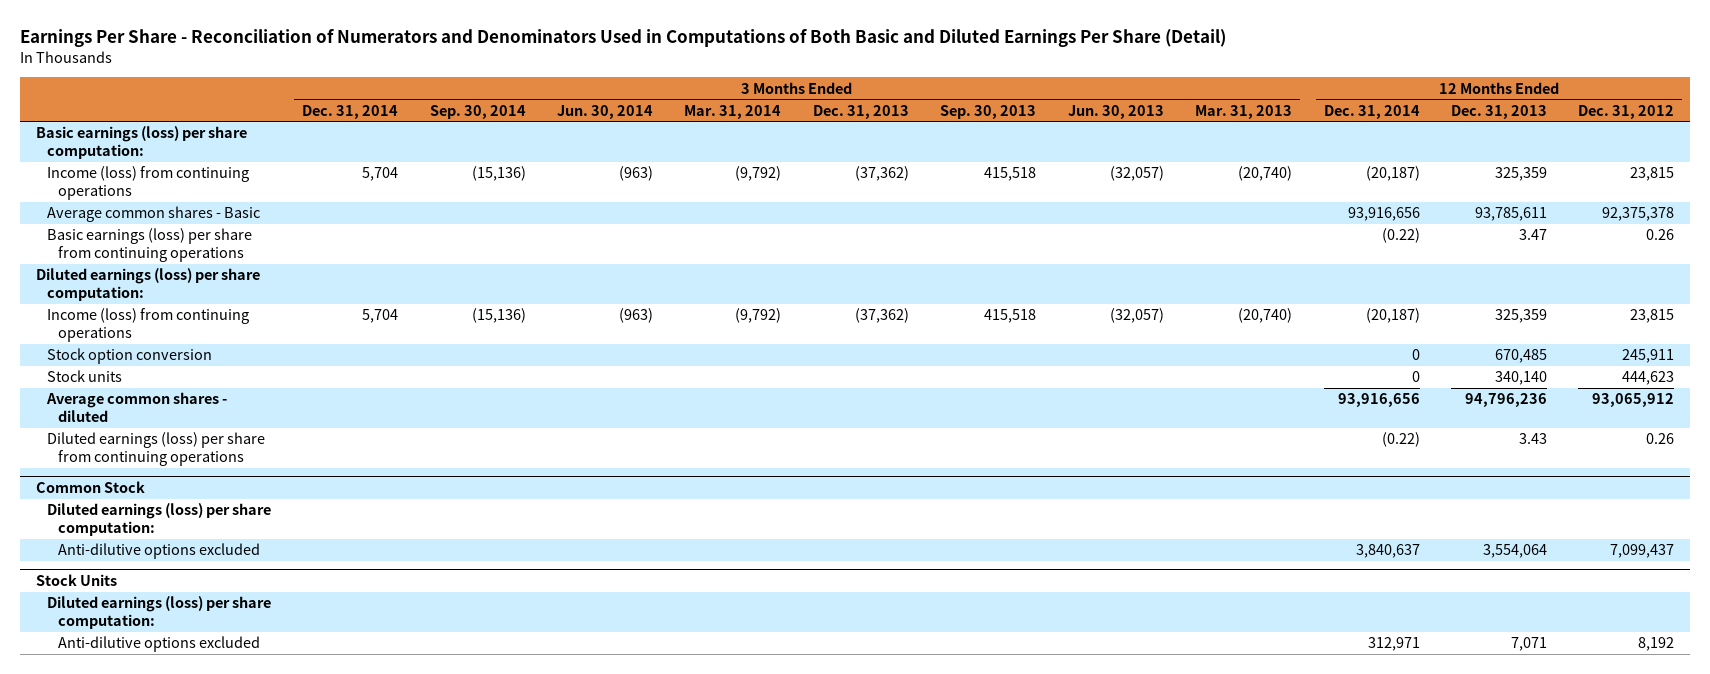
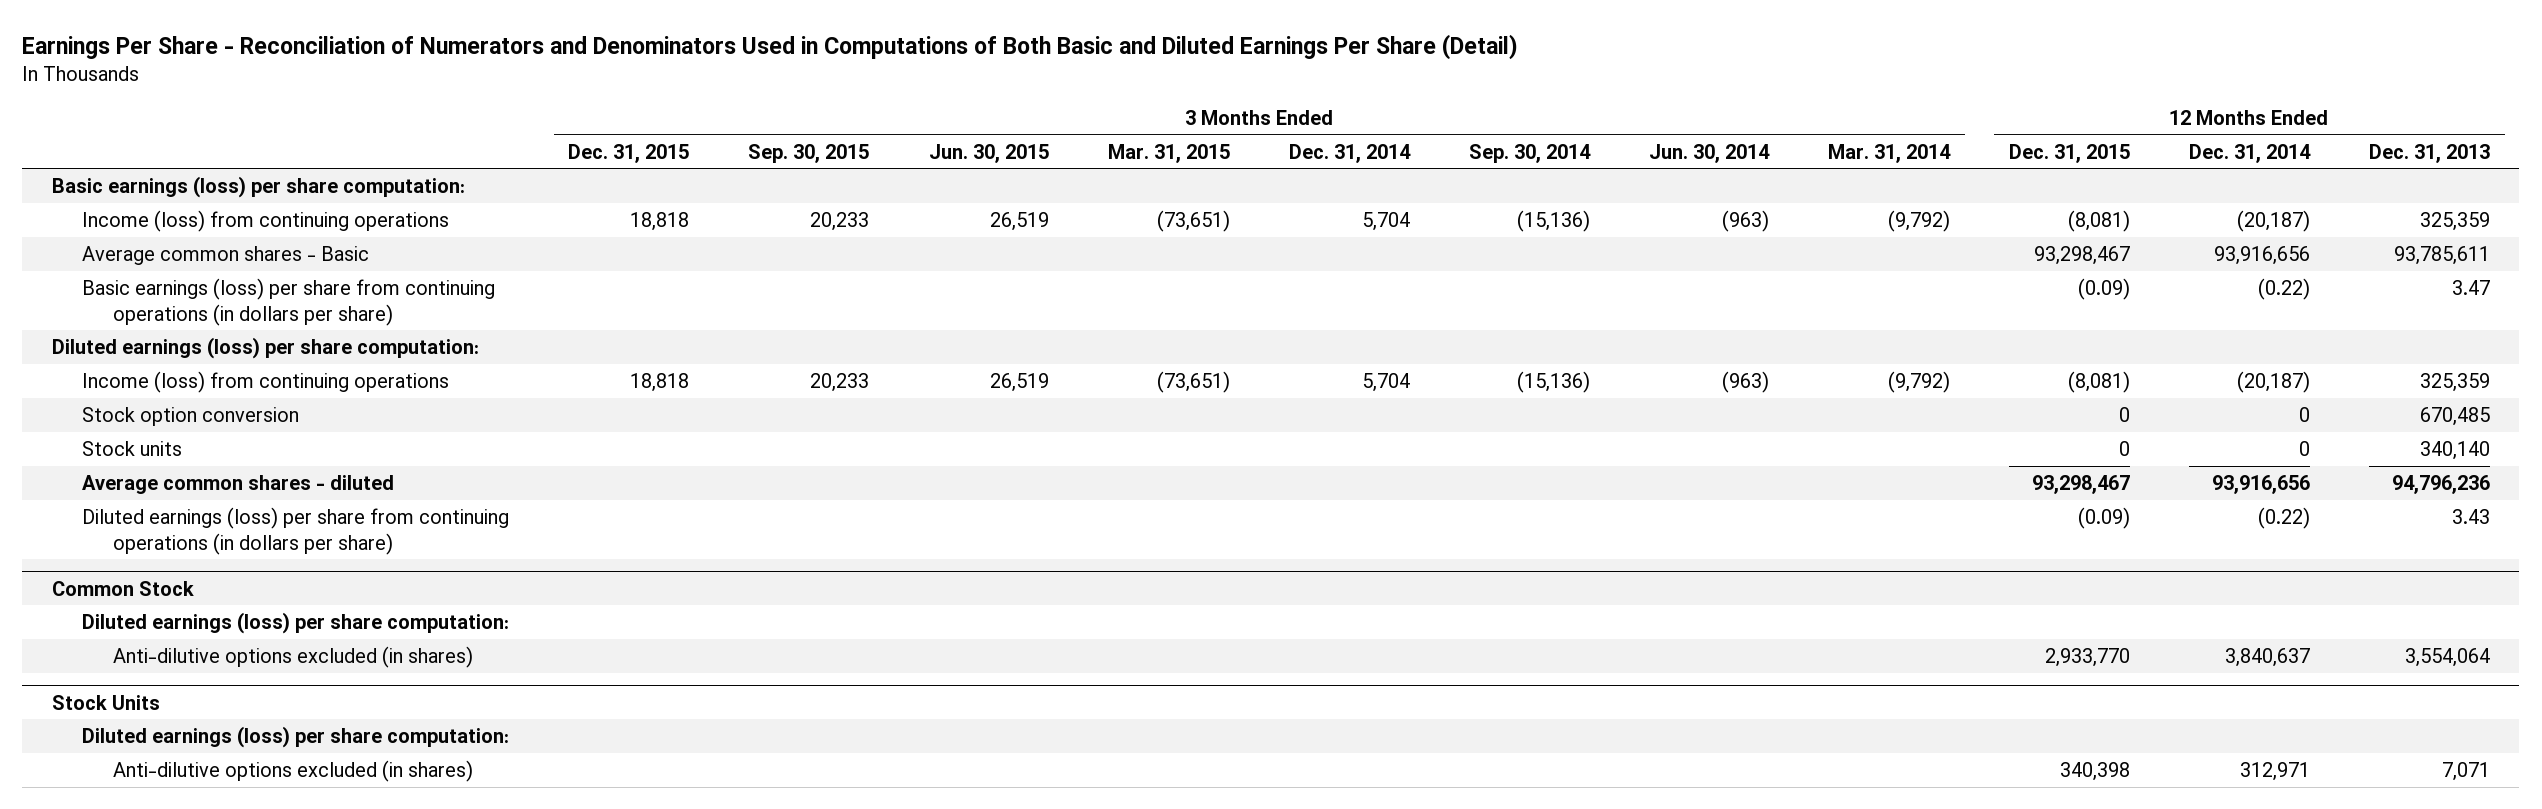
- | 3 Months Ended Dec. 31, 2014 | 3 Months Ended Sep. 30, 2014 | 3 Months Ended Jun. 30, 2014 | 3 Months Ended Mar. 31, 2014 | 3 Months Ended Dec. 31, 2013 | 3 Months Ended Sep. 30, 2013 | 3 Months Ended Jun. 30, 2013 | 3 Months Ended Mar. 31, 2013 | 12 Months Ended Dec. 31, 2014 | 12 Months Ended Dec. 31, 2013 | 12 Months Ended Dec. 31, 2012
+ | 3 Months Ended Dec. 31, 2015 | 3 Months Ended Sep. 30, 2015 | 3 Months Ended Jun. 30, 2015 | 3 Months Ended Mar. 31, 2015 | 3 Months Ended Dec. 31, 2014 | 3 Months Ended Sep. 30, 2014 | 3 Months Ended Jun. 30, 2014 | 3 Months Ended Mar. 31, 2014 | 12 Months Ended Dec. 31, 2015 | 12 Months Ended Dec. 31, 2014 | 12 Months Ended Dec. 31, 2013
- Basic earnings (loss) per share from continuing operations | | | | | | | | | (0.22) | 3.47 | 0.26
+ Basic earnings (loss) per share from continuing operations (in dollars per share) | | | | | | | | | (0.09) | (0.22) | 3.47
- Diluted earnings (loss) per share from continuing operations | | | | | | | | | (0.22) | 3.43 | 0.26
+ Diluted earnings (loss) per share from continuing operations (in dollars per share) | | | | | | | | | (0.09) | (0.22) | 3.43
@ Common Stock
- Anti-dilutive options excluded | | | | | | | | | 3,840,637 | 3,554,064 | 7,099,437
+ Anti-dilutive options excluded (in shares) | | | | | | | | | 2,933,770 | 3,840,637 | 3,554,064
@ Stock Units
- Anti-dilutive options excluded | | | | | | | | | 312,971 | 7,071 | 8,192
+ Anti-dilutive options excluded (in shares) | | | | | | | | | 340,398 | 312,971 | 7,071

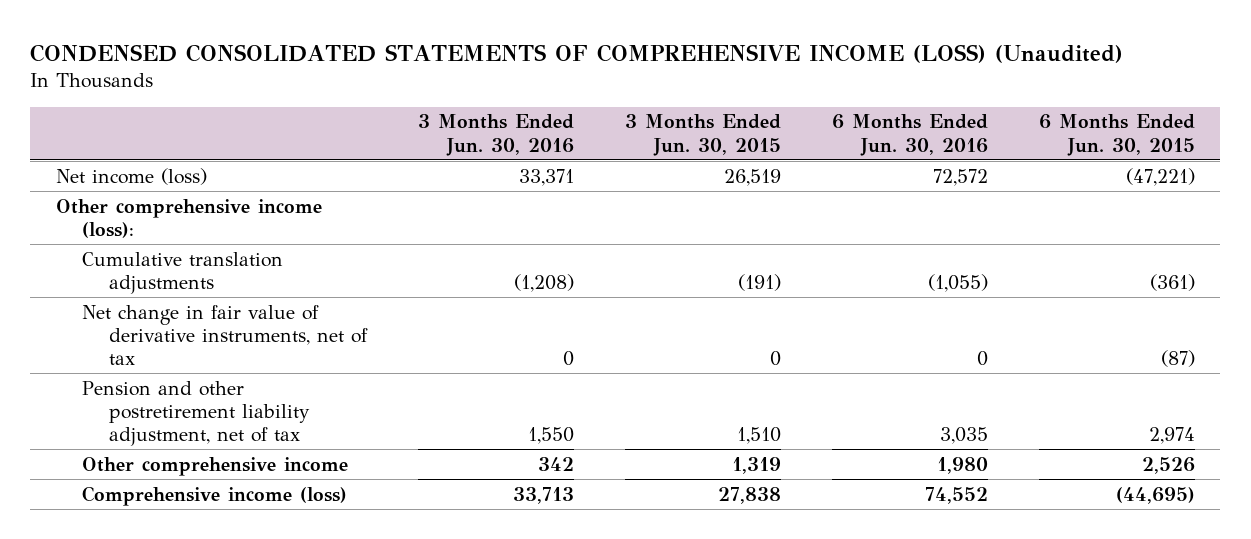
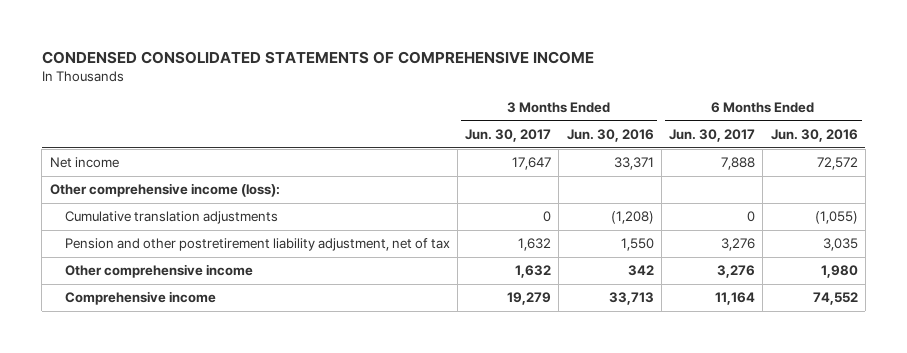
- CONDENSED CONSOLIDATED STATEMENTS OF COMPREHENSIVE INCOME (LOSS) (Unaudited)
+ CONDENSED CONSOLIDATED STATEMENTS OF COMPREHENSIVE INCOME
- | 3 Months Ended Jun. 30, 2016 | 3 Months Ended Jun. 30, 2015 | 6 Months Ended Jun. 30, 2016 | 6 Months Ended Jun. 30, 2015
+ | 3 Months Ended Jun. 30, 2017 | 3 Months Ended Jun. 30, 2016 | 6 Months Ended Jun. 30, 2017 | 6 Months Ended Jun. 30, 2016
- Net income (loss) | 33,371 | 26,519 | 72,572 | (47,221)
+ Net income | 17,647 | 33,371 | 7,888 | 72,572
- Net change in fair value of derivative instruments, net of tax | 0 | 0 | 0 | (87)
- Comprehensive income (loss) | 33,713 | 27,838 | 74,552 | (44,695)
+ Comprehensive income | 19,279 | 33,713 | 11,164 | 74,552

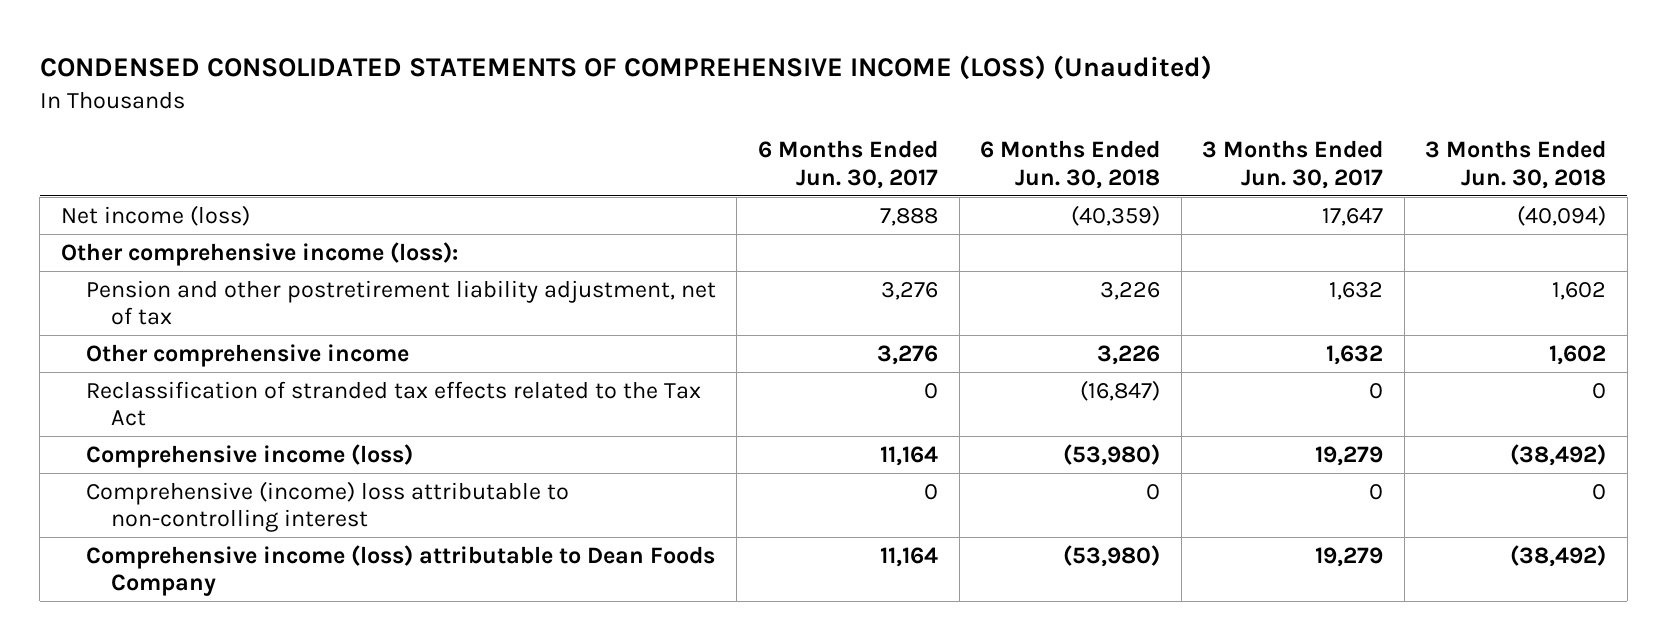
- CONDENSED CONSOLIDATED STATEMENTS OF COMPREHENSIVE INCOME
+ CONDENSED CONSOLIDATED STATEMENTS OF COMPREHENSIVE INCOME (LOSS) (Unaudited)
- | 3 Months Ended Jun. 30, 2017 | 3 Months Ended Jun. 30, 2016 | 6 Months Ended Jun. 30, 2017 | 6 Months Ended Jun. 30, 2016
+ | 6 Months Ended Jun. 30, 2017 | 6 Months Ended Jun. 30, 2018 | 3 Months Ended Jun. 30, 2017 | 3 Months Ended Jun. 30, 2018
- Net income | 17,647 | 33,371 | 7,888 | 72,572
+ Net income (loss) | 7,888 | (40,359) | 17,647 | (40,094)
- Cumulative translation adjustments | 0 | (1,208) | 0 | (1,055)
- Comprehensive income | 19,279 | 33,713 | 11,164 | 74,552
+ Reclassification of stranded tax effects related to the Tax Act | 0 | (16,847) | 0 | 0
+ Comprehensive income (loss) | 11,164 | (53,980) | 19,279 | (38,492)
+ Comprehensive (income) loss attributable to non-controlling interest | 0 | 0 | 0 | 0
+ Comprehensive income (loss) attributable to Dean Foods Company | 11,164 | (53,980) | 19,279 | (38,492)

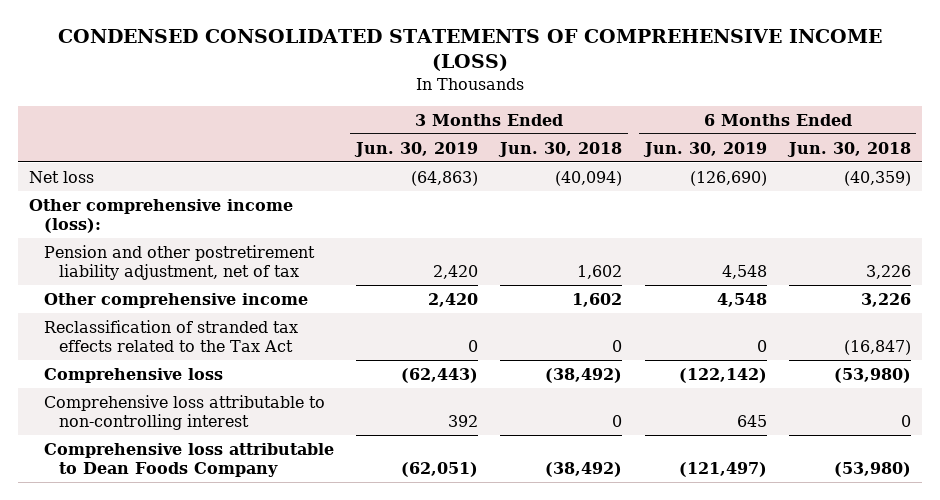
- CONDENSED CONSOLIDATED STATEMENTS OF COMPREHENSIVE INCOME (LOSS) (Unaudited)
+ CONDENSED CONSOLIDATED STATEMENTS OF COMPREHENSIVE INCOME (LOSS)
- | 6 Months Ended Jun. 30, 2017 | 6 Months Ended Jun. 30, 2018 | 3 Months Ended Jun. 30, 2017 | 3 Months Ended Jun. 30, 2018
+ | 3 Months Ended Jun. 30, 2019 | 3 Months Ended Jun. 30, 2018 | 6 Months Ended Jun. 30, 2019 | 6 Months Ended Jun. 30, 2018
- Net income (loss) | 7,888 | (40,359) | 17,647 | (40,094)
+ Net loss | (64,863) | (40,094) | (126,690) | (40,359)
- Comprehensive income (loss) | 11,164 | (53,980) | 19,279 | (38,492)
- Comprehensive (income) loss attributable to non-controlling interest | 0 | 0 | 0 | 0
- Comprehensive income (loss) attributable to Dean Foods Company | 11,164 | (53,980) | 19,279 | (38,492)
+ Comprehensive loss | (62,443) | (38,492) | (122,142) | (53,980)
+ Comprehensive loss attributable to non-controlling interest | 392 | 0 | 645 | 0
+ Comprehensive loss attributable to Dean Foods Company | (62,051) | (38,492) | (121,497) | (53,980)

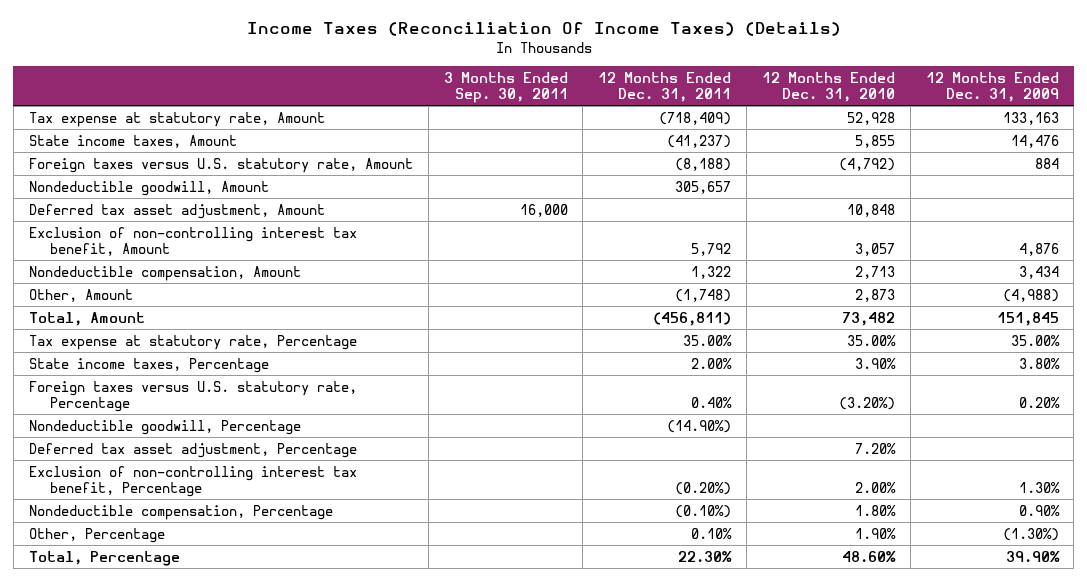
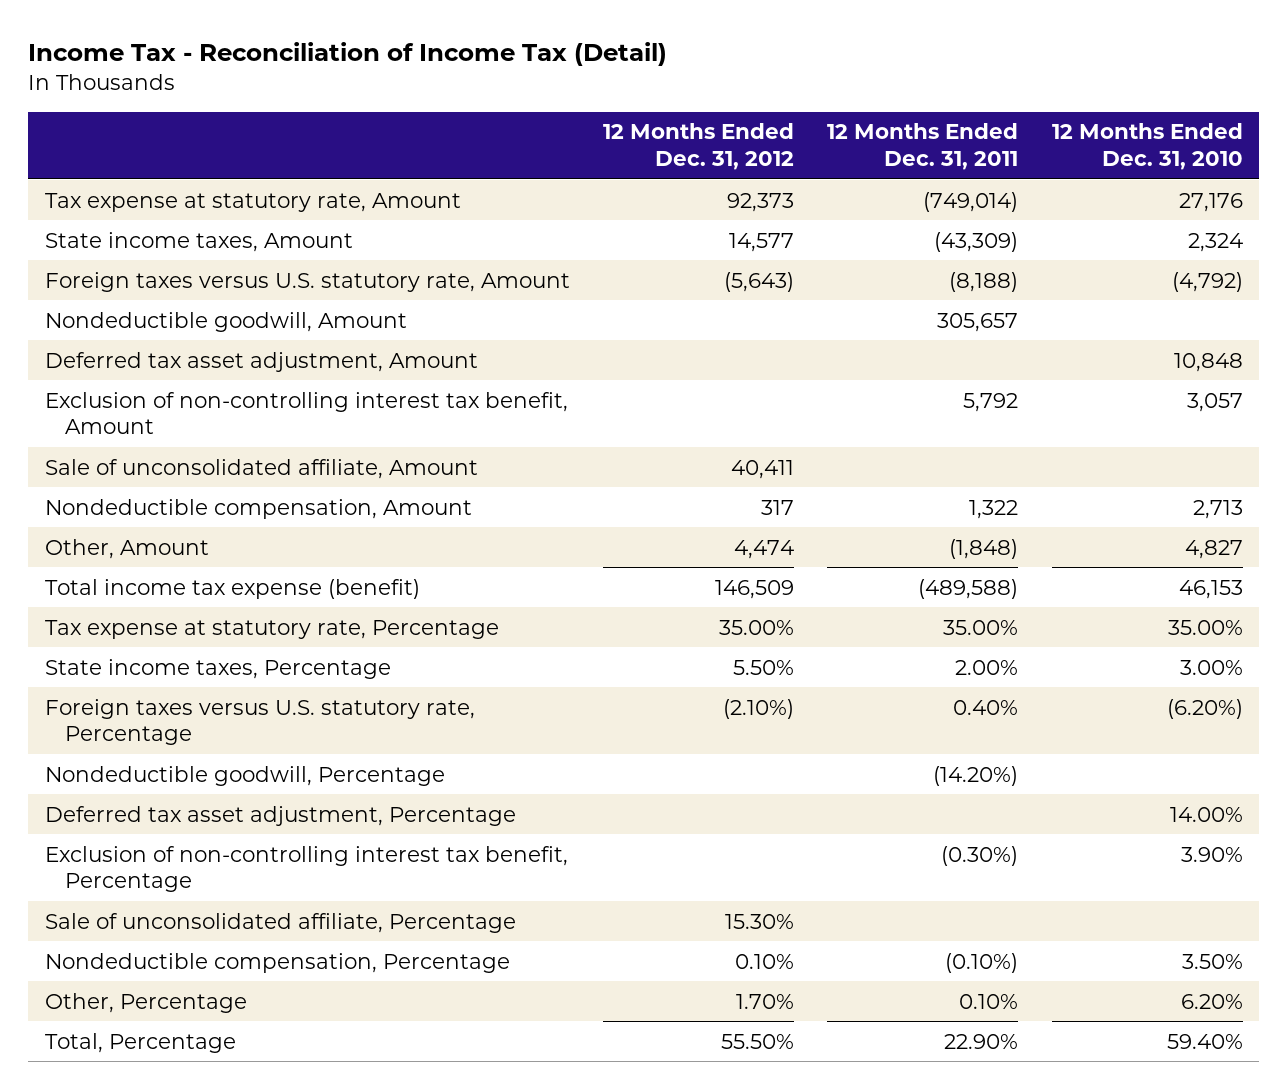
- Income Taxes (Reconciliation Of Income Taxes) (Details)
+ Income Tax - Reconciliation of Income Tax (Detail)
- | 3 Months Ended Sep. 30, 2011 | 12 Months Ended Dec. 31, 2011 | 12 Months Ended Dec. 31, 2010 | 12 Months Ended Dec. 31, 2009
+ | 12 Months Ended Dec. 31, 2012 | 12 Months Ended Dec. 31, 2011 | 12 Months Ended Dec. 31, 2010
- Tax expense at statutory rate, Amount | | (718,409) | 52,928 | 133,163
- State income taxes, Amount | | (41,237) | 5,855 | 14,476
+ Tax expense at statutory rate, Amount | 92,373 | (749,014) | 27,176
+ State income taxes, Amount | 14,577 | (43,309) | 2,324
+ Sale of unconsolidated affiliate, Amount | 40,411 | |
- Other, Amount | | (1,748) | 2,873 | (4,988)
- Total, Amount | | (456,811) | 73,482 | 151,845
+ Other, Amount | 4,474 | (1,848) | 4,827
+ Total income tax expense (benefit) | 146,509 | (489,588) | 46,153
- State income taxes, Percentage | | 2.00% | 3.90% | 3.80%
- Foreign taxes versus U.S. statutory rate, Percentage | | 0.40% | (3.20%) | 0.20%
- Nondeductible goodwill, Percentage | | (14.90%) | |
- Deferred tax asset adjustment, Percentage | | | 7.20% |
- Exclusion of non-controlling interest tax benefit, Percentage | | (0.20%) | 2.00% | 1.30%
- Nondeductible compensation, Percentage | | (0.10%) | 1.80% | 0.90%
- Other, Percentage | | 0.10% | 1.90% | (1.30%)
- Total, Percentage | | 22.30% | 48.60% | 39.90%
+ State income taxes, Percentage | 5.50% | 2.00% | 3.00%
+ Foreign taxes versus U.S. statutory rate, Percentage | (2.10%) | 0.40% | (6.20%)
+ Nondeductible goodwill, Percentage | | (14.20%) |
+ Deferred tax asset adjustment, Percentage | | | 14.00%
+ Exclusion of non-controlling interest tax benefit, Percentage | | (0.30%) | 3.90%
+ Sale of unconsolidated affiliate, Percentage | 15.30% | |
+ Nondeductible compensation, Percentage | 0.10% | (0.10%) | 3.50%
+ Other, Percentage | 1.70% | 0.10% | 6.20%
+ Total, Percentage | 55.50% | 22.90% | 59.40%

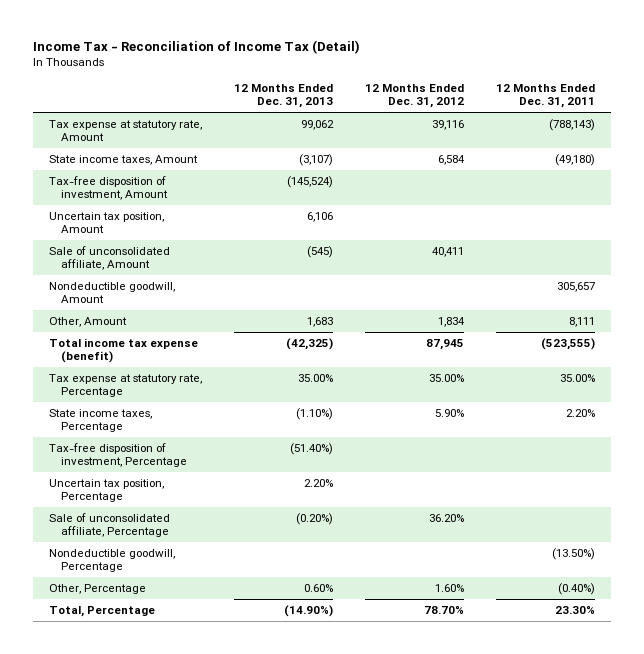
- | 12 Months Ended Dec. 31, 2012 | 12 Months Ended Dec. 31, 2011 | 12 Months Ended Dec. 31, 2010
+ | 12 Months Ended Dec. 31, 2013 | 12 Months Ended Dec. 31, 2012 | 12 Months Ended Dec. 31, 2011
- Tax expense at statutory rate, Amount | 92,373 | (749,014) | 27,176
- State income taxes, Amount | 14,577 | (43,309) | 2,324
- Foreign taxes versus U.S. statutory rate, Amount | (5,643) | (8,188) | (4,792)
- Deferred tax asset adjustment, Amount | | | 10,848
- Exclusion of non-controlling interest tax benefit, Amount | | 5,792 | 3,057
+ Tax expense at statutory rate, Amount | 99,062 | 39,116 | (788,143)
+ State income taxes, Amount | (3,107) | 6,584 | (49,180)
+ Tax-free disposition of investment, Amount | (145,524) | |
+ Uncertain tax position, Amount | 6,106 | |
- Nondeductible compensation, Amount | 317 | 1,322 | 2,713
- Other, Amount | 4,474 | (1,848) | 4,827
- Total income tax expense (benefit) | 146,509 | (489,588) | 46,153
moved down: Nondeductible goodwill, Amount | | | 305,657
+ Other, Amount | 1,683 | 1,834 | 8,111
+ Total income tax expense (benefit) | (42,325) | 87,945 | (523,555)
- State income taxes, Percentage | 5.50% | 2.00% | 3.00%
- Foreign taxes versus U.S. statutory rate, Percentage | (2.10%) | 0.40% | (6.20%)
- Nondeductible goodwill, Percentage | | (14.20%) |
- Deferred tax asset adjustment, Percentage | | | 14.00%
- Exclusion of non-controlling interest tax benefit, Percentage | | (0.30%) | 3.90%
- Sale of unconsolidated affiliate, Percentage | 15.30% | |
- Nondeductible compensation, Percentage | 0.10% | (0.10%) | 3.50%
- Other, Percentage | 1.70% | 0.10% | 6.20%
- Total, Percentage | 55.50% | 22.90% | 59.40%
+ State income taxes, Percentage | (1.10%) | 5.90% | 2.20%
+ Tax-free disposition of investment, Percentage | (51.40%) | |
+ Uncertain tax position, Percentage | 2.20% | |
+ Sale of unconsolidated affiliate, Percentage | (0.20%) | 36.20% |
+ Nondeductible goodwill, Percentage | | | (13.50%)
+ Other, Percentage | 0.60% | 1.60% | (0.40%)
+ Total, Percentage | (14.90%) | 78.70% | 23.30%

